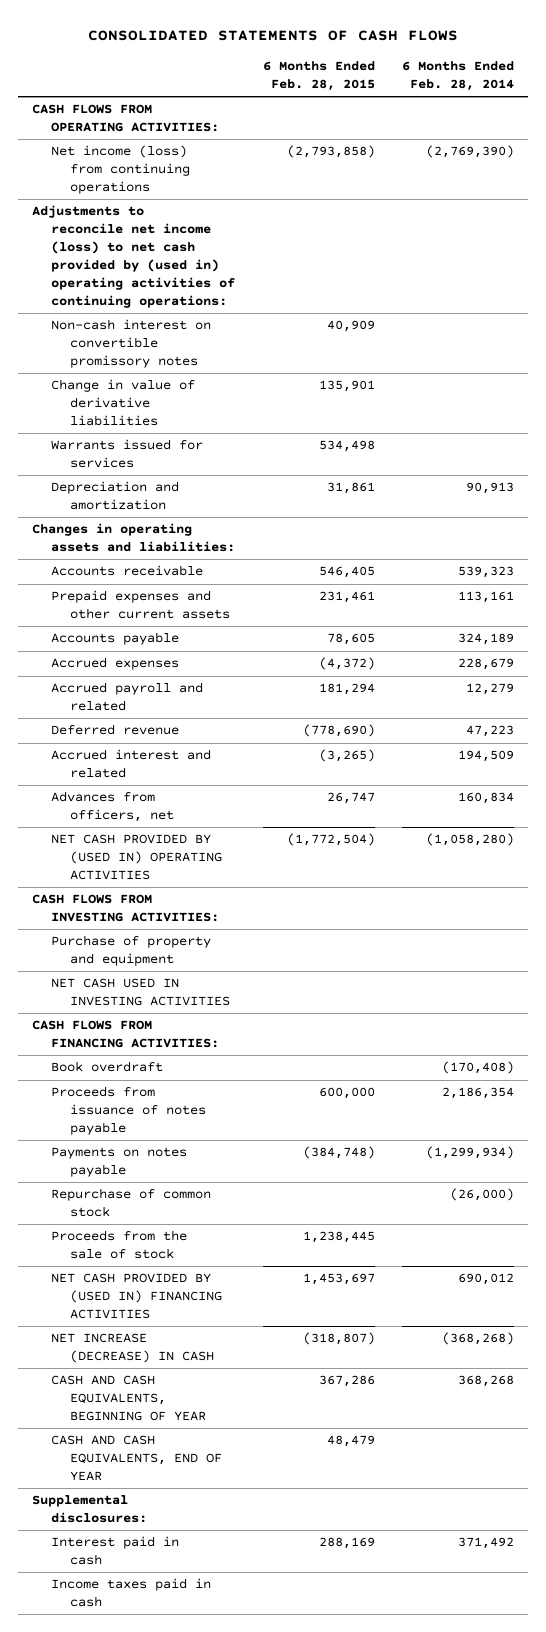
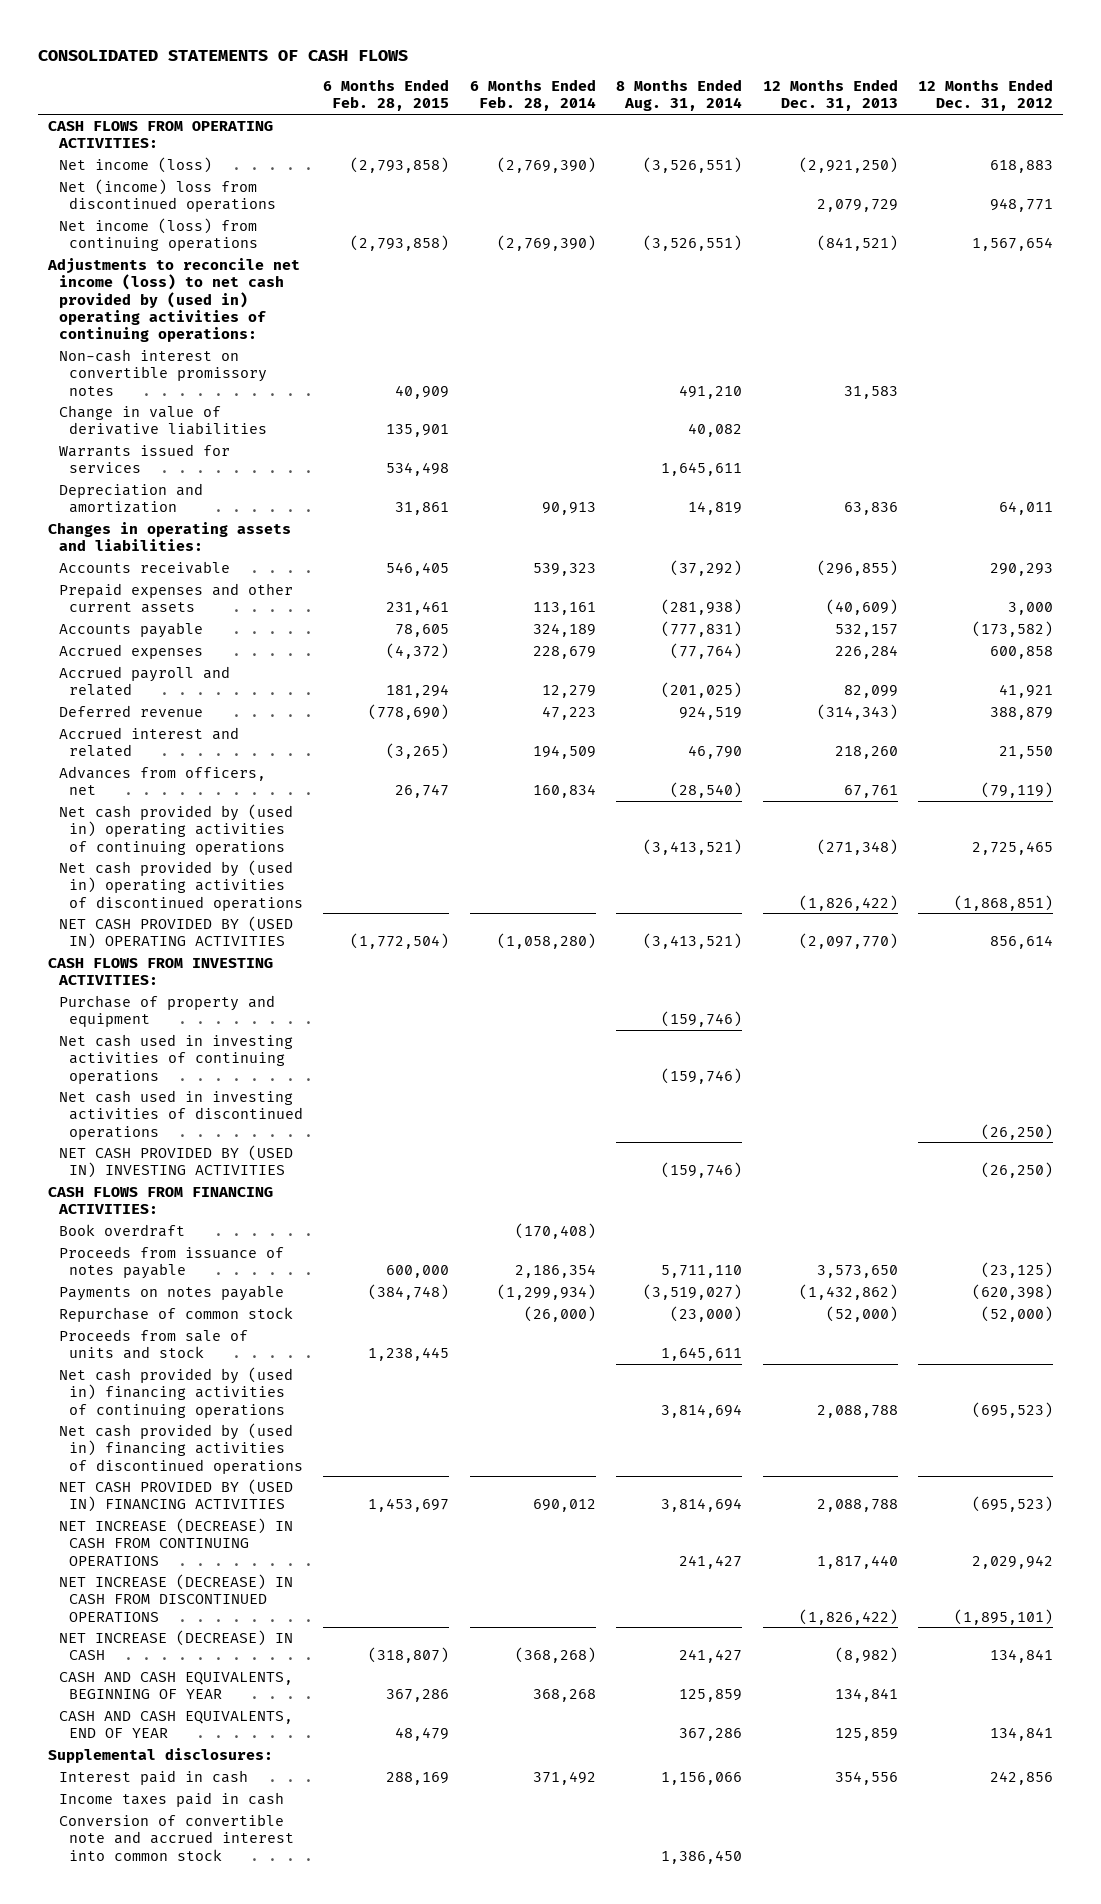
- | 6 Months Ended Feb. 28, 2015 | 6 Months Ended Feb. 28, 2014
+ | 6 Months Ended Feb. 28, 2015 | 6 Months Ended Feb. 28, 2014 | 8 Months Ended Aug. 31, 2014 | 12 Months Ended Dec. 31, 2013 | 12 Months Ended Dec. 31, 2012
+ Net income (loss) | (2,793,858) | (2,769,390) | (3,526,551) | (2,921,250) | 618,883
+ Net (income) loss from discontinued operations | | | | 2,079,729 | 948,771
+ Net cash provided by (used in) operating activities of continuing operations | | | (3,413,521) | (271,348) | 2,725,465
+ Net cash provided by (used in) operating activities of discontinued operations | | | | (1,826,422) | (1,868,851)
- NET CASH USED IN INVESTING ACTIVITIES
+ Net cash used in investing activities of continuing operations | | | (159,746) | |
+ Net cash used in investing activities of discontinued operations | | | | | (26,250)
+ NET CASH PROVIDED BY (USED IN) INVESTING ACTIVITIES | | | (159,746) | | (26,250)
- Proceeds from the sale of stock | 1,238,445 |
+ Proceeds from sale of units and stock | 1,238,445 | | 1,645,611 | |
+ Net cash provided by (used in) financing activities of continuing operations | | | 3,814,694 | 2,088,788 | (695,523)
+ Net cash provided by (used in) financing activities of discontinued operations
+ NET INCREASE (DECREASE) IN CASH FROM CONTINUING OPERATIONS | | | 241,427 | 1,817,440 | 2,029,942
+ NET INCREASE (DECREASE) IN CASH FROM DISCONTINUED OPERATIONS | | | | (1,826,422) | (1,895,101)
+ Conversion of convertible note and accrued interest into common stock | | | 1,386,450 | |

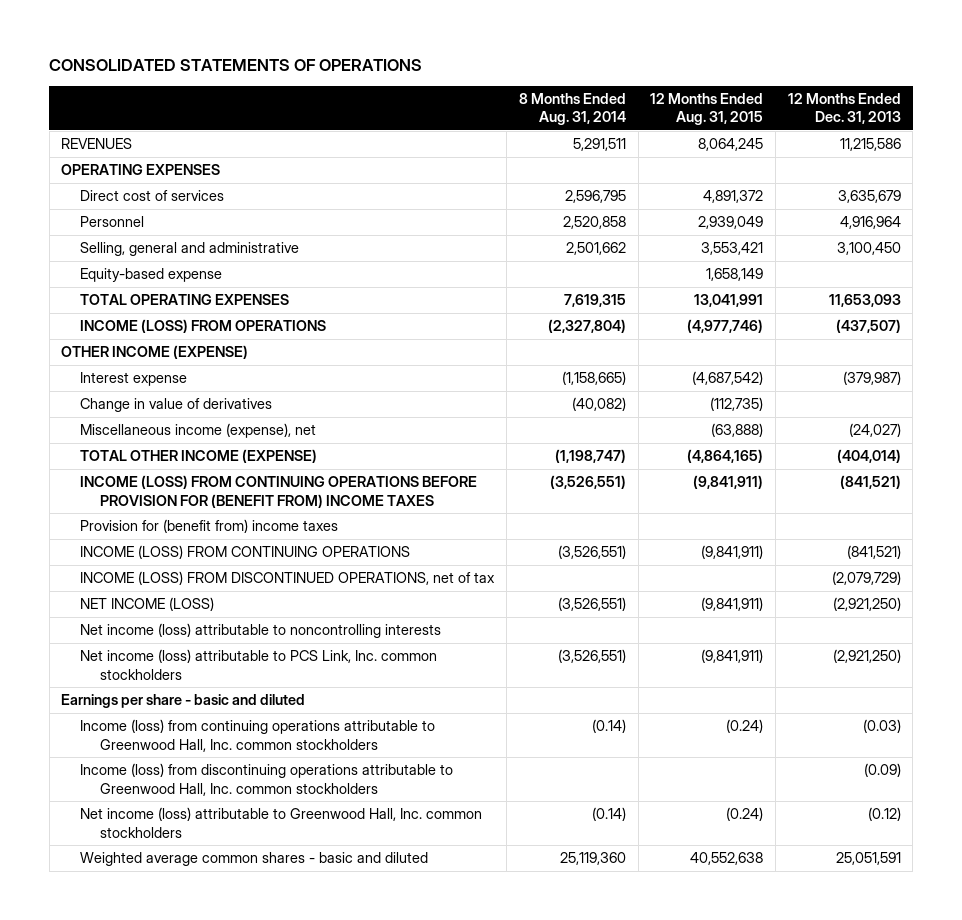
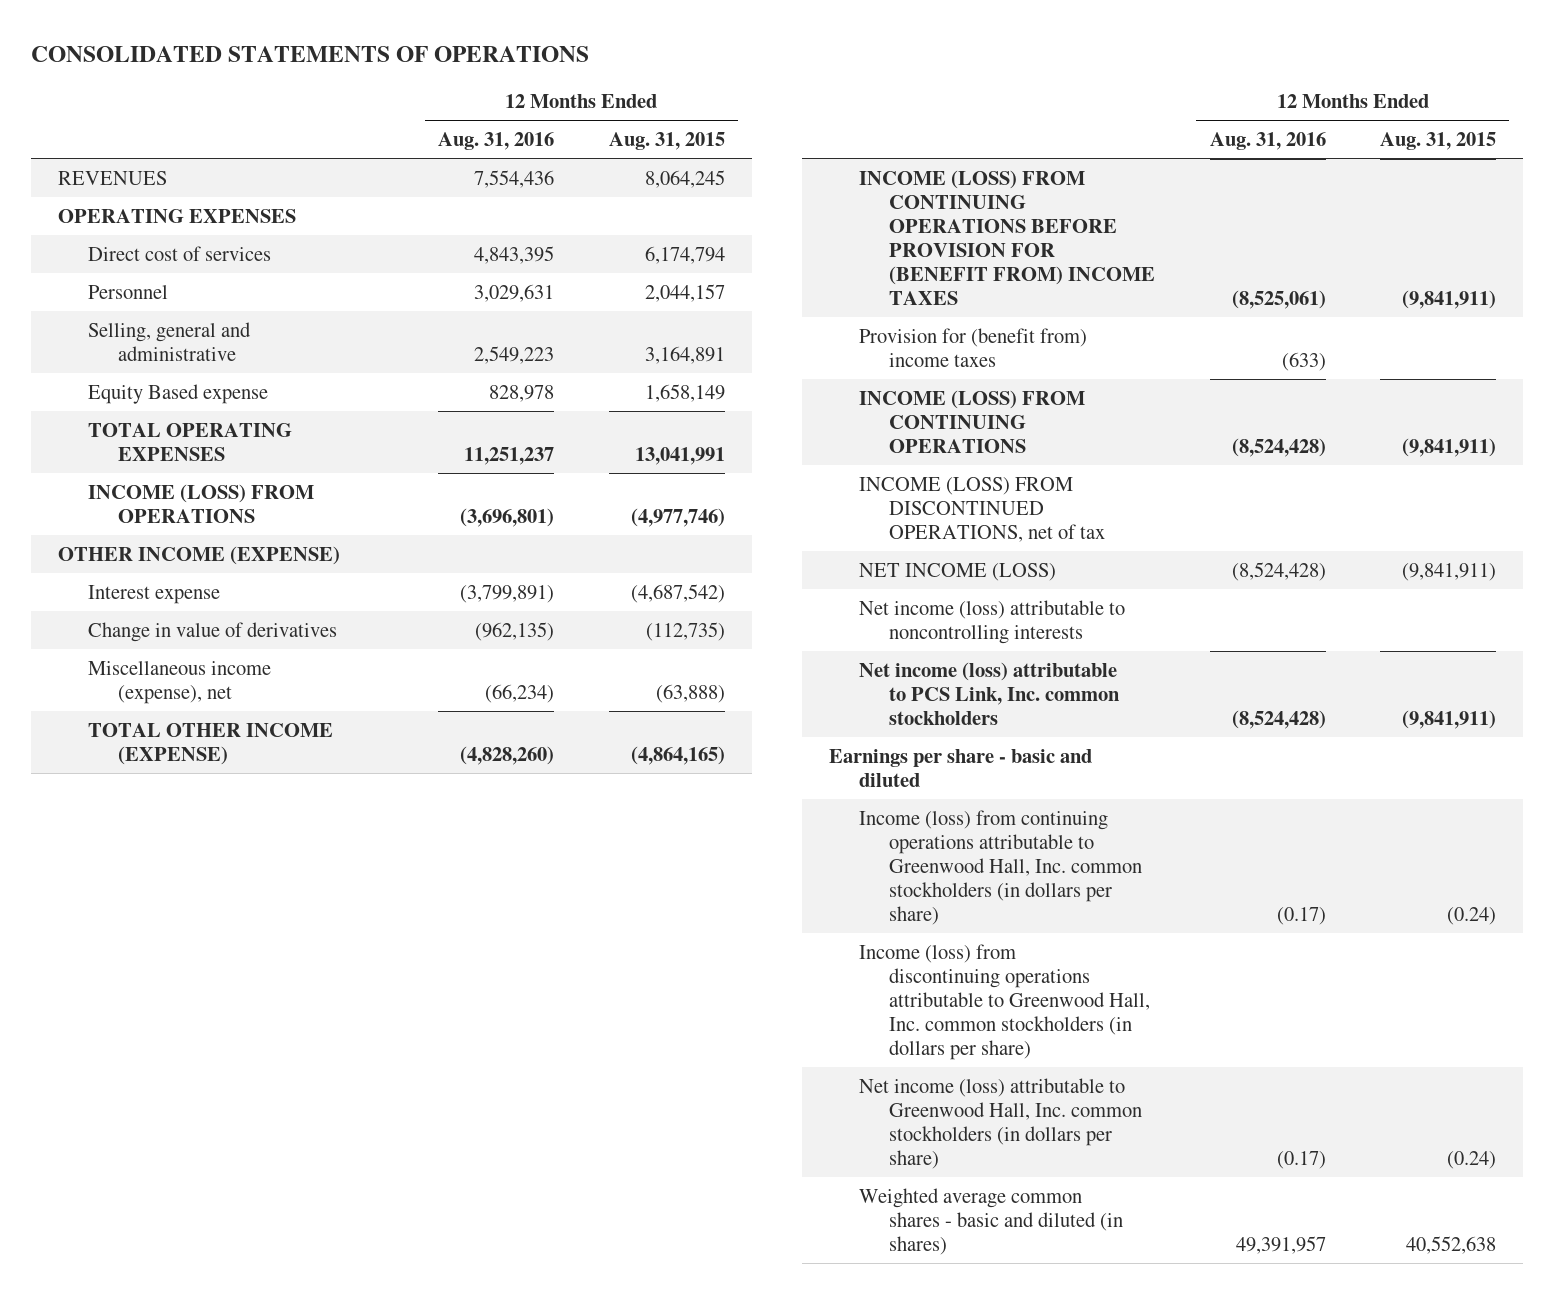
- | 8 Months Ended Aug. 31, 2014 | 12 Months Ended Aug. 31, 2015 | 12 Months Ended Dec. 31, 2013
+ | 12 Months Ended Aug. 31, 2016 | 12 Months Ended Aug. 31, 2015
- Direct cost of services | 2,596,795 | 4,891,372 | 3,635,679
- Personnel | 2,520,858 | 2,939,049 | 4,916,964
- Selling, general and administrative | 2,501,662 | 3,553,421 | 3,100,450
- Equity-based expense | | 1,658,149 |
+ Direct cost of services | 4,843,395 | 6,174,794
+ Personnel | 3,029,631 | 2,044,157
+ Selling, general and administrative | 2,549,223 | 3,164,891
+ Equity Based expense | 828,978 | 1,658,149
- Income (loss) from continuing operations attributable to Greenwood Hall, Inc. common stockholders | (0.14) | (0.24) | (0.03)
- Income (loss) from discontinuing operations attributable to Greenwood Hall, Inc. common stockholders | | | (0.09)
- Net income (loss) attributable to Greenwood Hall, Inc. common stockholders | (0.14) | (0.24) | (0.12)
- Weighted average common shares - basic and diluted | 25,119,360 | 40,552,638 | 25,051,591
+ Income (loss) from continuing operations attributable to Greenwood Hall, Inc. common stockholders (in dollars per share) | (0.17) | (0.24)
+ Income (loss) from discontinuing operations attributable to Greenwood Hall, Inc. common stockholders (in dollars per share)
+ Net income (loss) attributable to Greenwood Hall, Inc. common stockholders (in dollars per share) | (0.17) | (0.24)
+ Weighted average common shares - basic and diluted (in shares) | 49,391,957 | 40,552,638

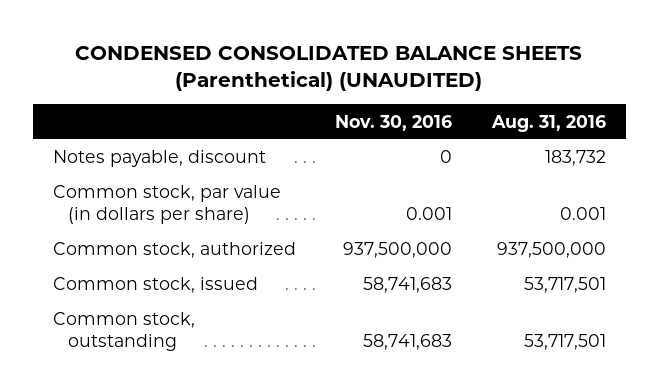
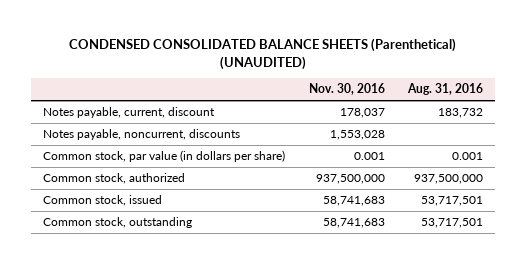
- Notes payable, discount | 0 | 183,732
+ Notes payable, current, discount | 178,037 | 183,732
+ Notes payable, noncurrent, discounts | 1,553,028 |

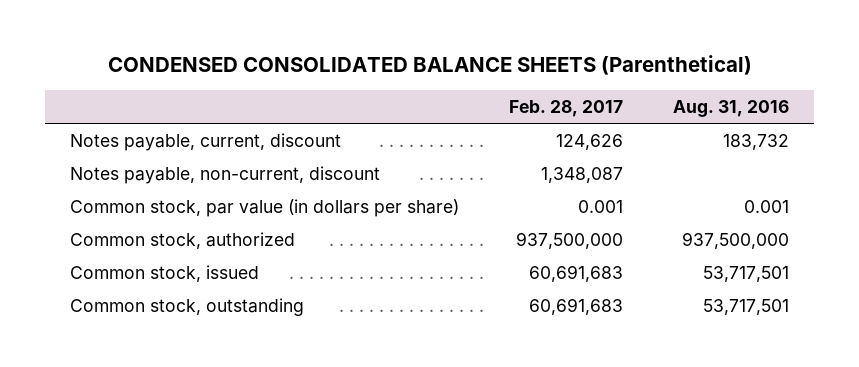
- CONDENSED CONSOLIDATED BALANCE SHEETS (Parenthetical) (UNAUDITED)
+ CONDENSED CONSOLIDATED BALANCE SHEETS (Parenthetical)
- | Nov. 30, 2016 | Aug. 31, 2016
+ | Feb. 28, 2017 | Aug. 31, 2016
- Notes payable, noncurrent, discounts | 1,553,028 |
+ Notes payable, non-current, discount | 1,348,087 |

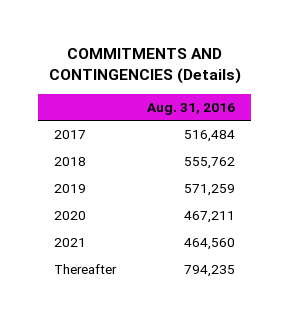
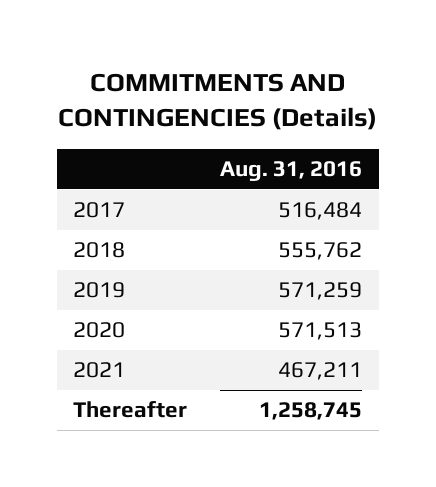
- 2020 | 467,211
- 2021 | 464,560
- Thereafter | 794,235
+ 2020 | 571,513
+ 2021 | 467,211
+ Thereafter | 1,258,745

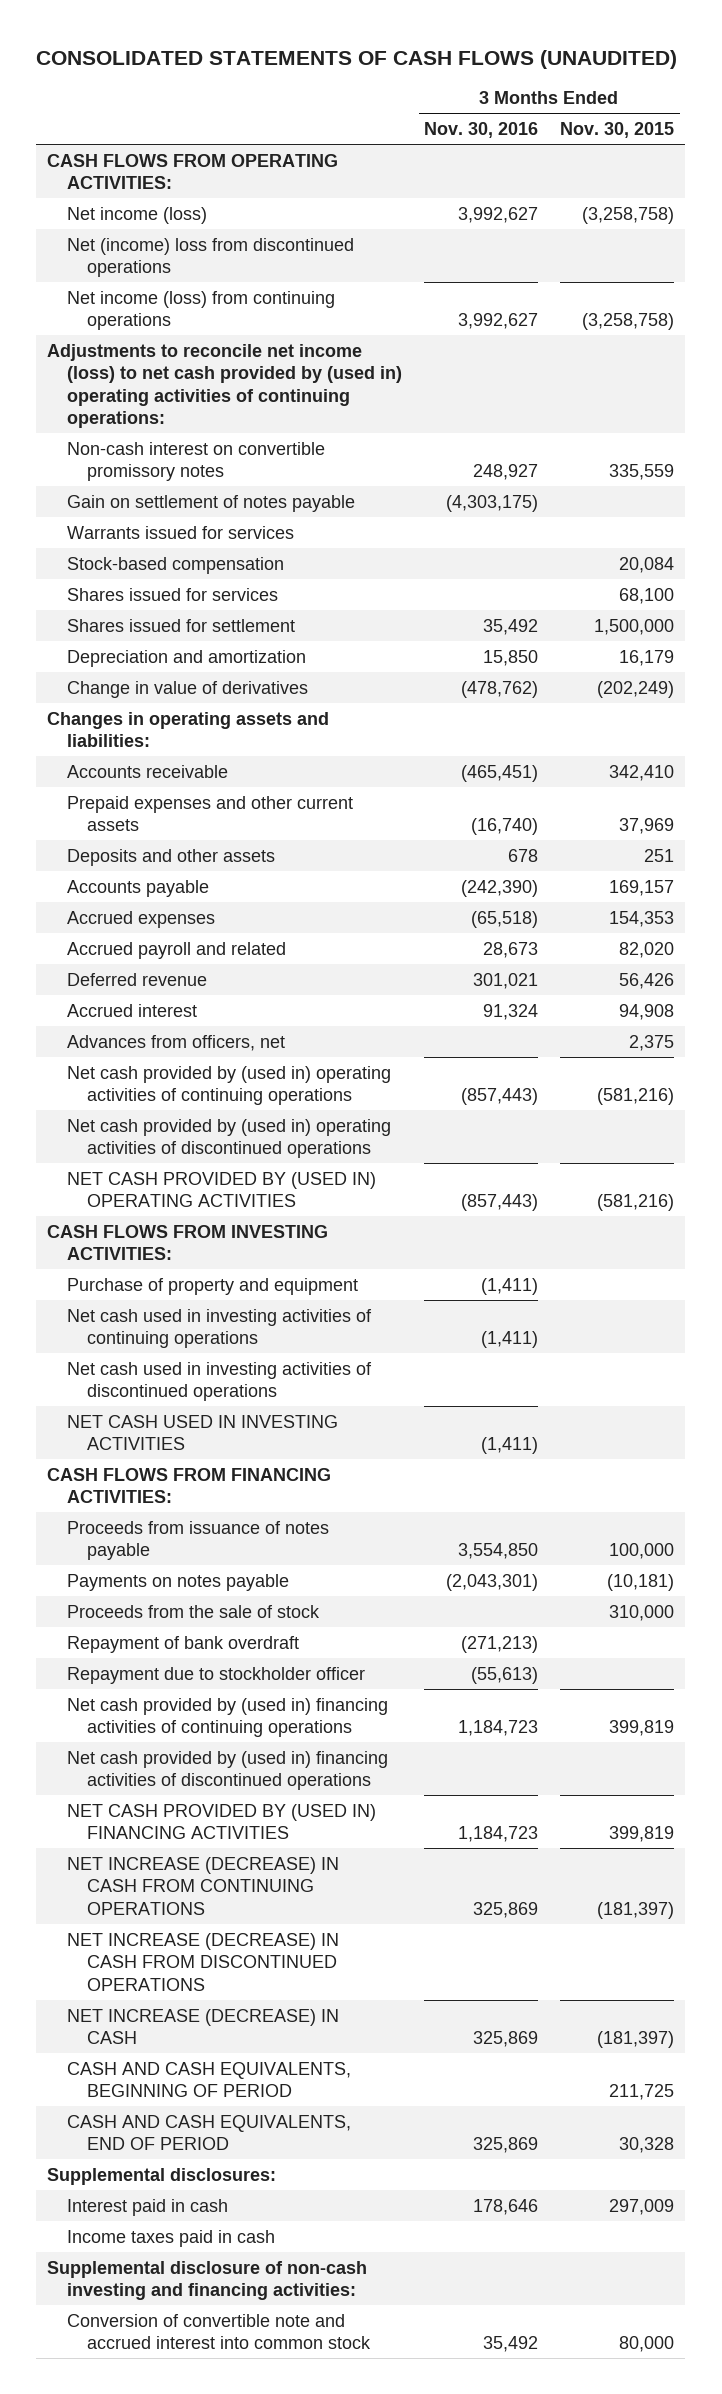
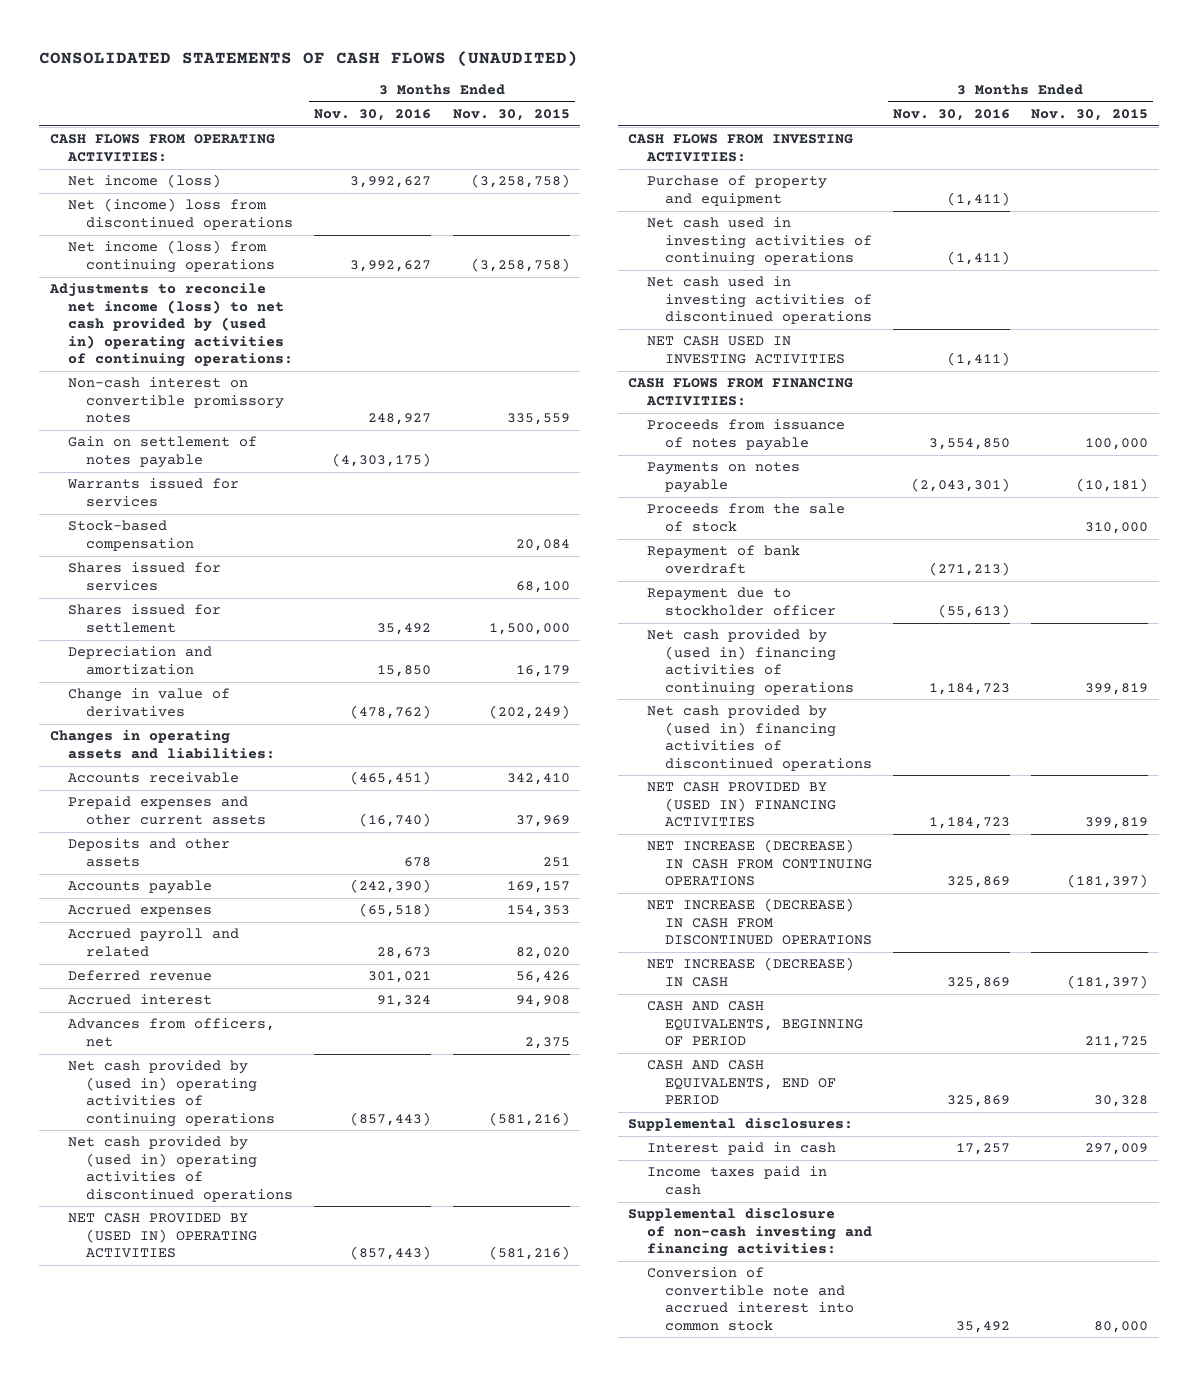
- Interest paid in cash | 178,646 | 297,009
+ Interest paid in cash | 17,257 | 297,009

